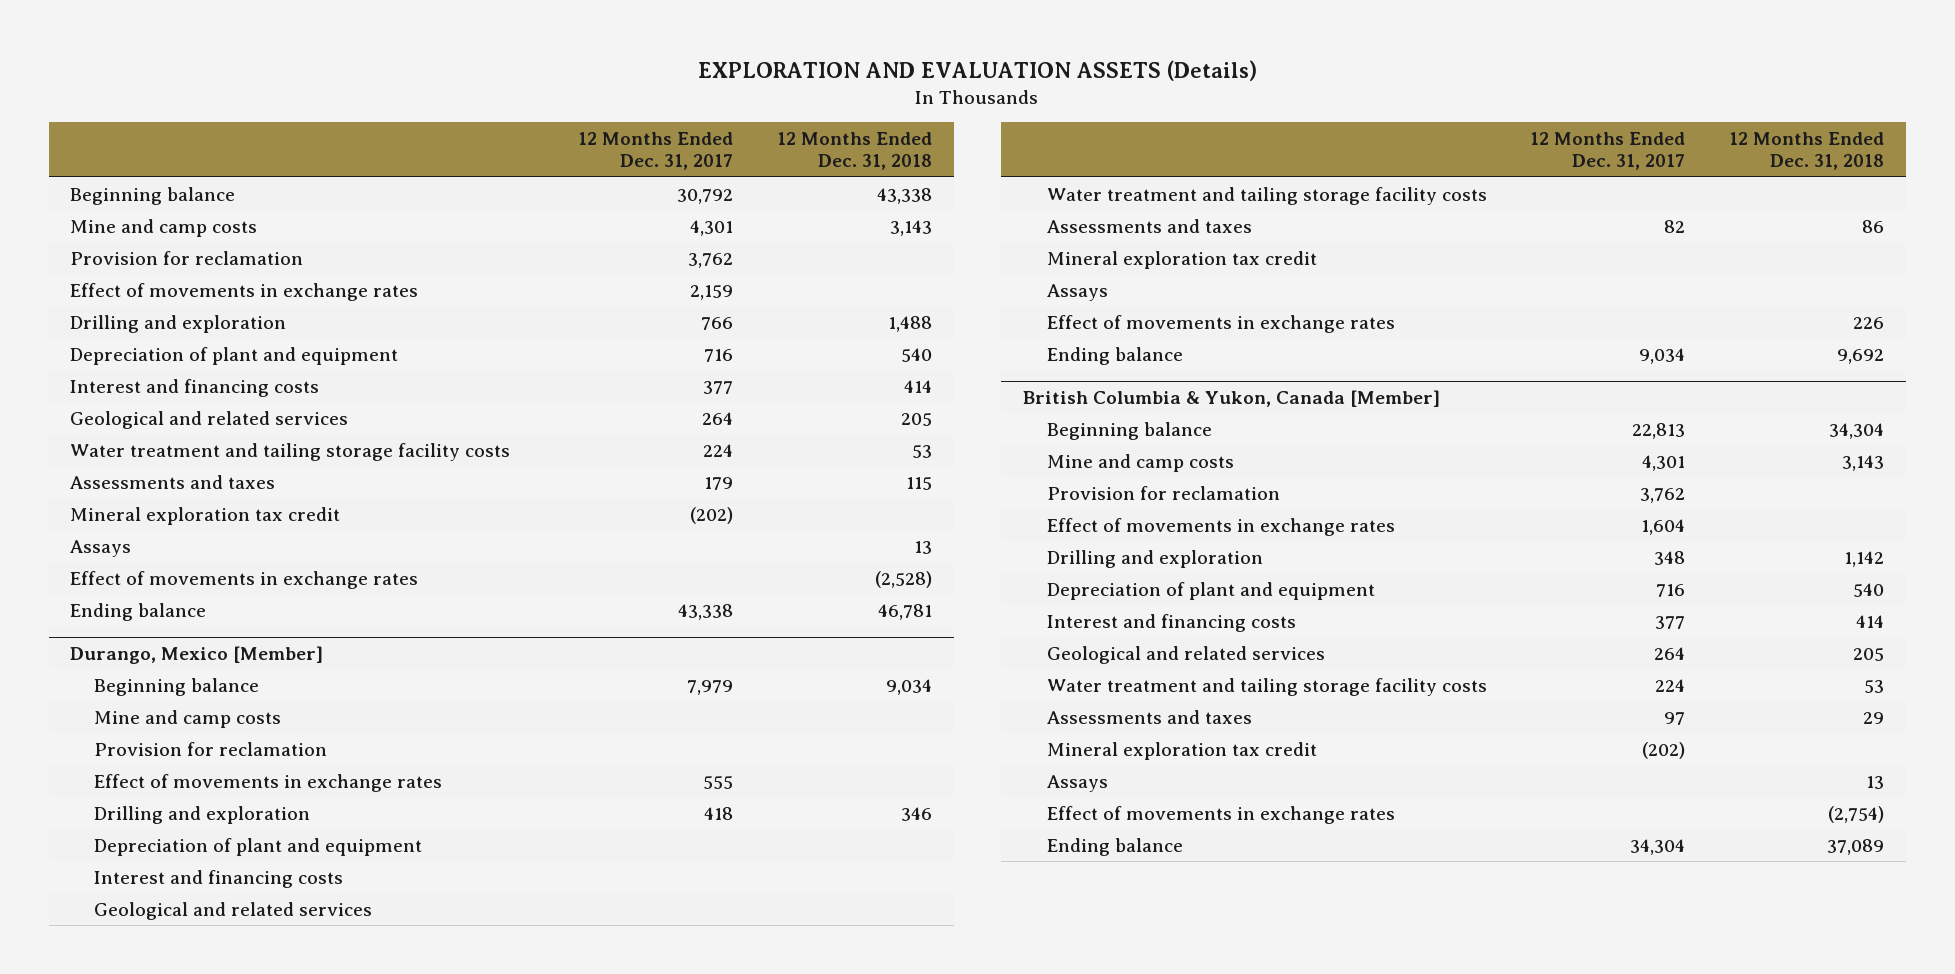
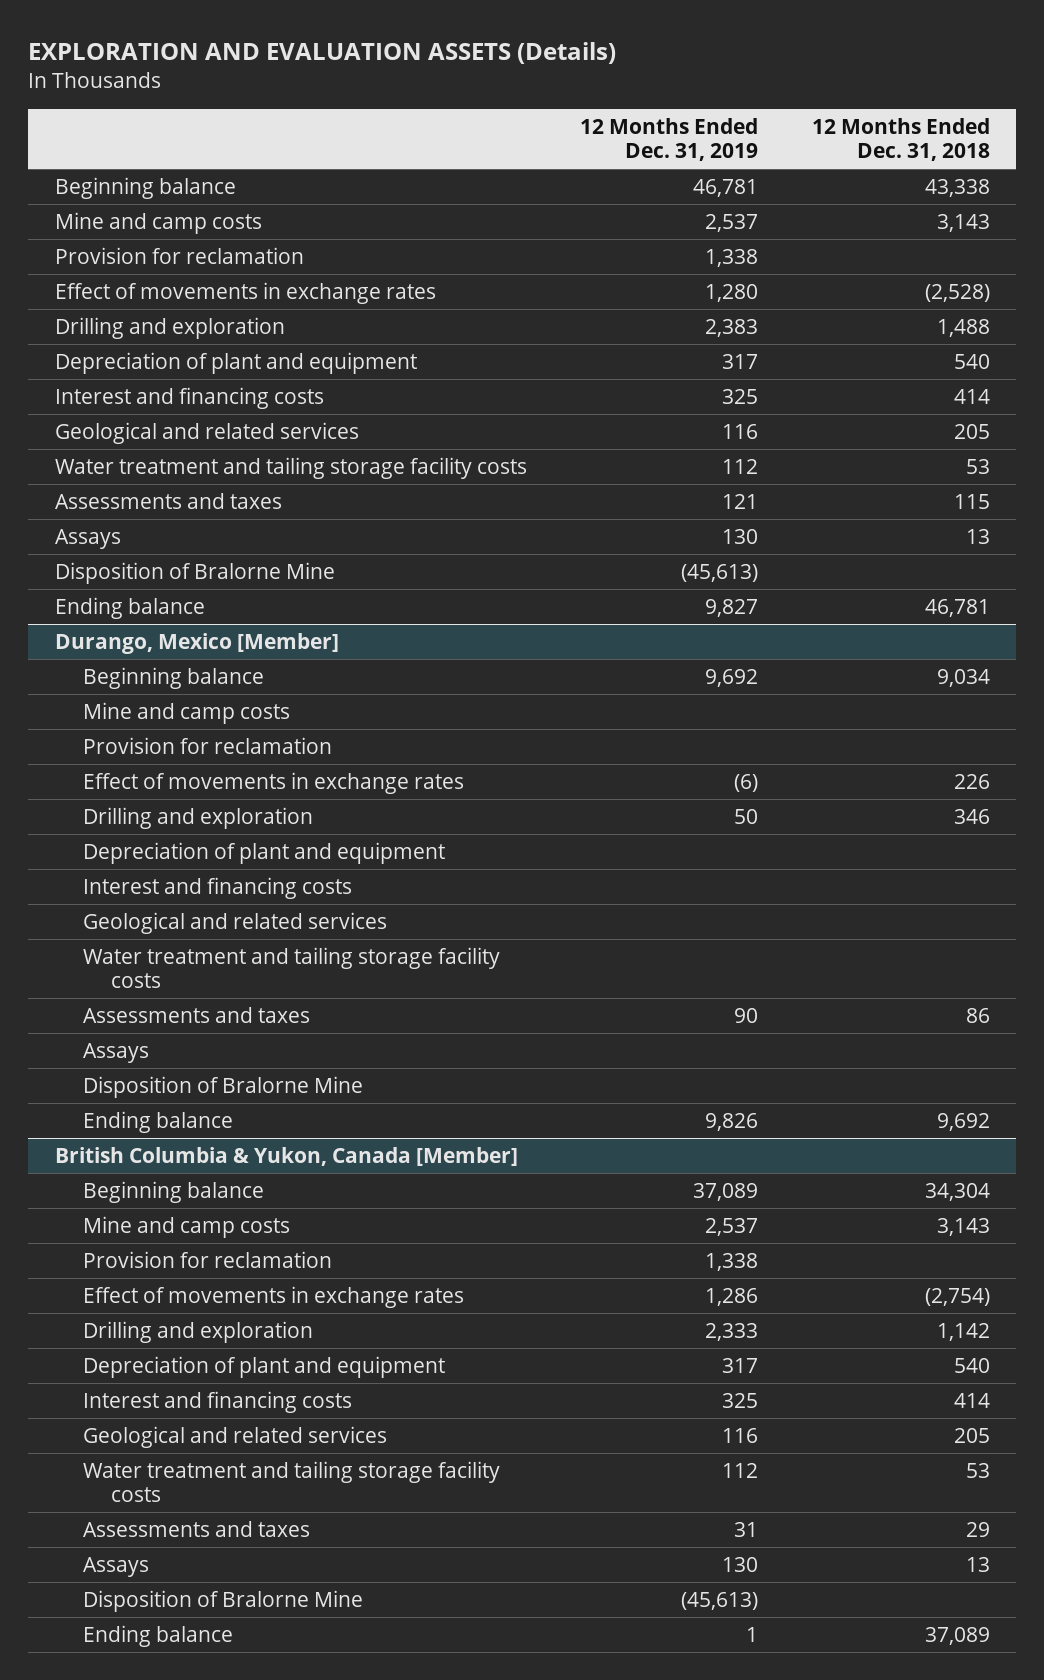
- | 12 Months Ended Dec. 31, 2017 | 12 Months Ended Dec. 31, 2018
+ | 12 Months Ended Dec. 31, 2019 | 12 Months Ended Dec. 31, 2018
- Effect of movements in exchange rates | 2,159 |
moved up: Effect of movements in exchange rates | 1,280 | (2,528)
- Mineral exploration tax credit | (202) |
+ Disposition of Bralorne Mine | (45,613) |
@ Durango, Mexico [Member]
- Effect of movements in exchange rates | 555 |
moved up: Effect of movements in exchange rates | (6) | 226
- Mineral exploration tax credit
+ Disposition of Bralorne Mine
@ British Columbia & Yukon, Canada [Member]
- Effect of movements in exchange rates | 1,604 |
moved up: Effect of movements in exchange rates | 1,286 | (2,754)
- Mineral exploration tax credit | (202) |
+ Disposition of Bralorne Mine | (45,613) |

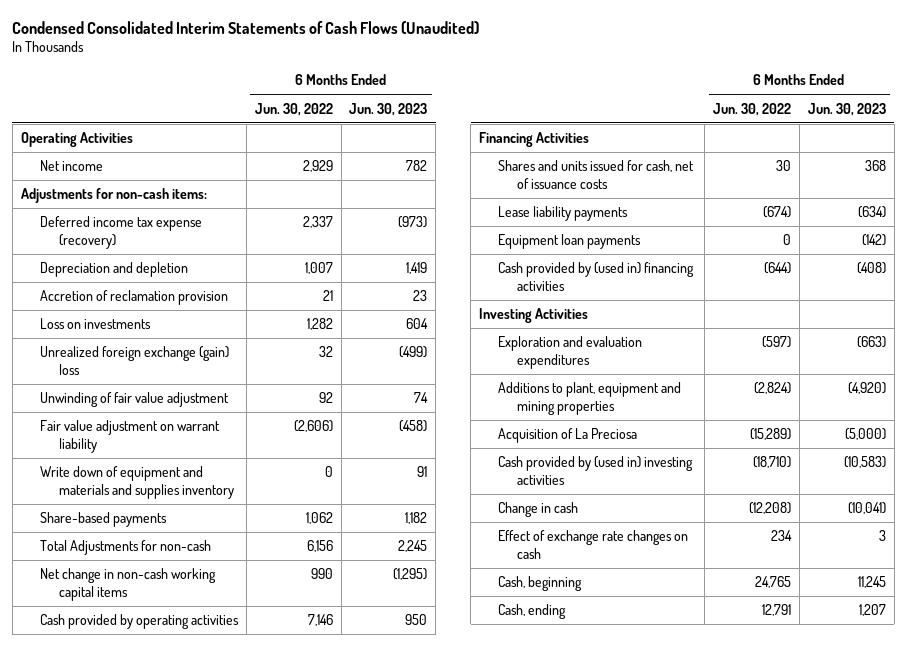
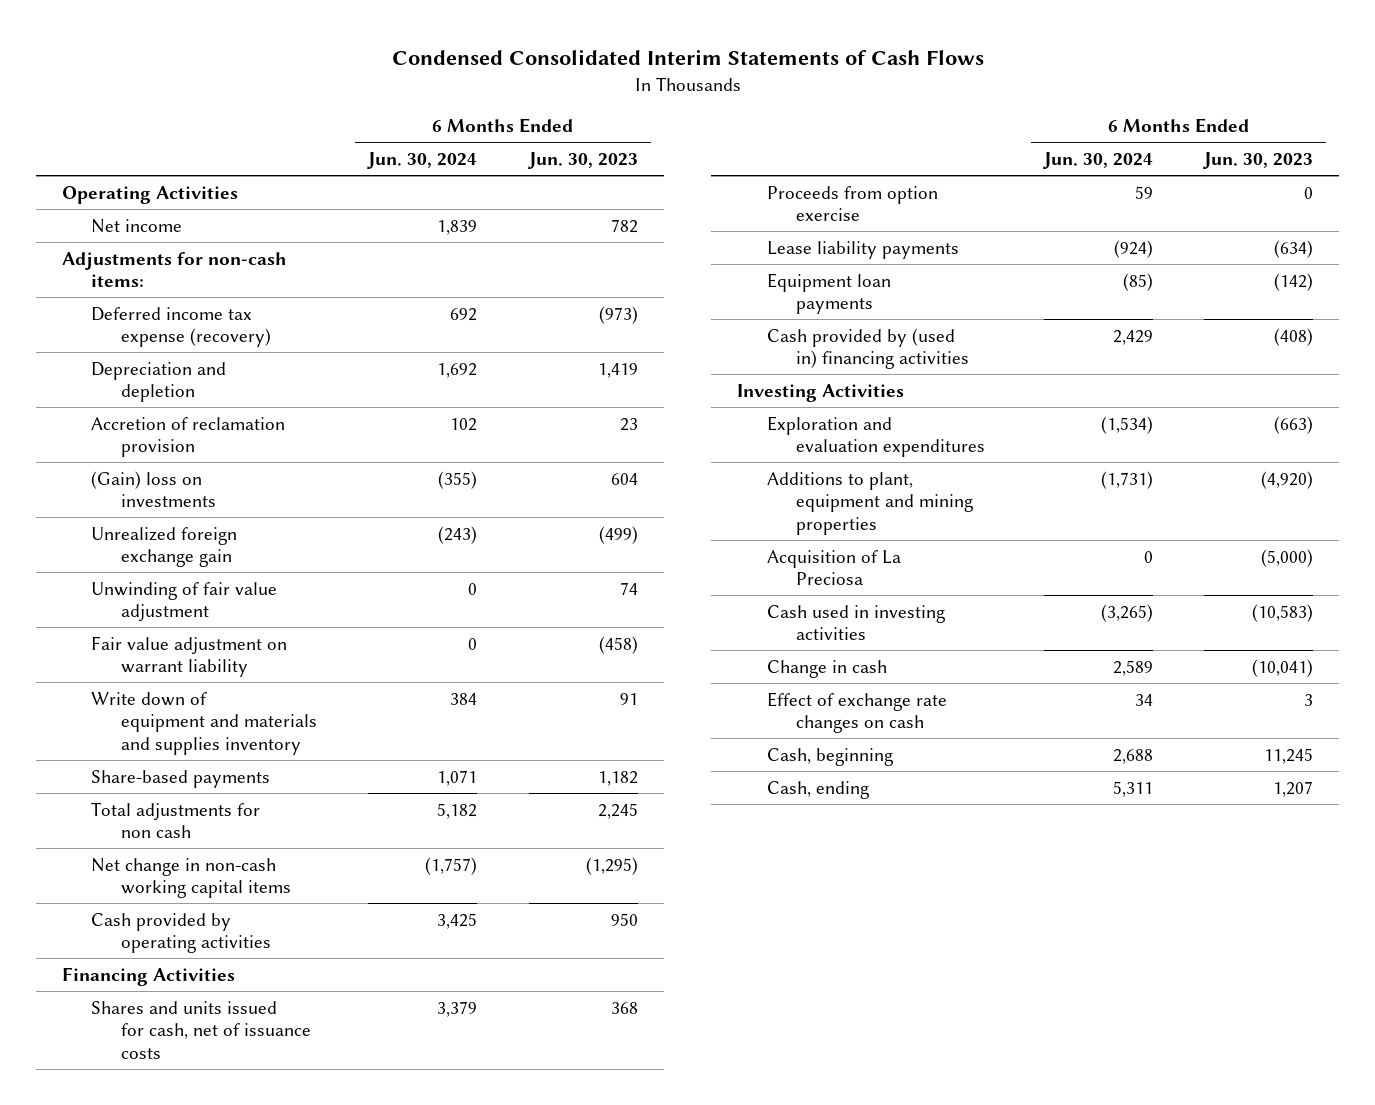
- Condensed Consolidated Interim Statements of Cash Flows (Unaudited)
+ Condensed Consolidated Interim Statements of Cash Flows
- | 6 Months Ended Jun. 30, 2022 | 6 Months Ended Jun. 30, 2023
+ | 6 Months Ended Jun. 30, 2024 | 6 Months Ended Jun. 30, 2023
- Loss on investments | 1,282 | 604
- Unrealized foreign exchange (gain) loss | 32 | (499)
+ (Gain) loss on investments | (355) | 604
+ Unrealized foreign exchange gain | (243) | (499)
- Total Adjustments for non-cash | 6,156 | 2,245
+ Total adjustments for non cash | 5,182 | 2,245
+ Proceeds from option exercise | 59 | 0
- Cash provided by (used in) investing activities | (18,710) | (10,583)
+ Cash used in investing activities | (3,265) | (10,583)

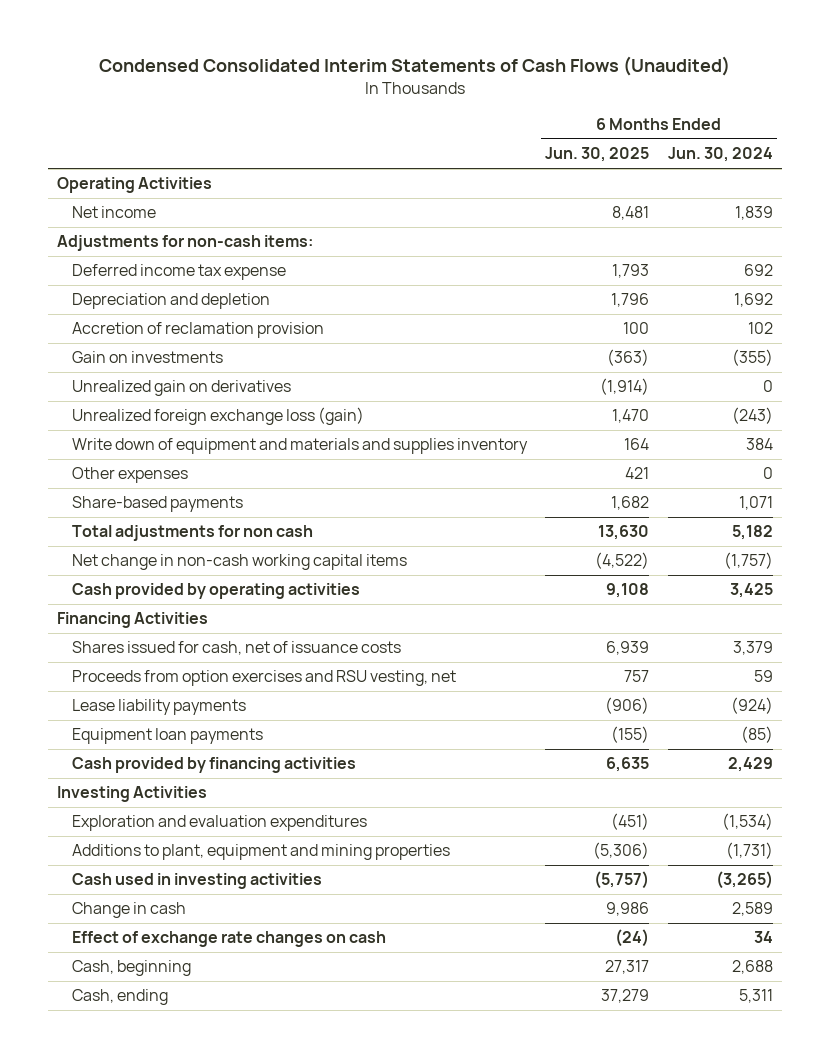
- Condensed Consolidated Interim Statements of Cash Flows
+ Condensed Consolidated Interim Statements of Cash Flows (Unaudited)
- | 6 Months Ended Jun. 30, 2024 | 6 Months Ended Jun. 30, 2023
+ | 6 Months Ended Jun. 30, 2025 | 6 Months Ended Jun. 30, 2024
- Deferred income tax expense (recovery) | 692 | (973)
+ Deferred income tax expense | 1,793 | 692
- (Gain) loss on investments | (355) | 604
- Unrealized foreign exchange gain | (243) | (499)
- Unwinding of fair value adjustment | 0 | 74
- Fair value adjustment on warrant liability | 0 | (458)
+ Gain on investments | (363) | (355)
+ Unrealized gain on derivatives | (1,914) | 0
+ Unrealized foreign exchange loss (gain) | 1,470 | (243)
+ Other expenses | 421 | 0
- Shares and units issued for cash, net of issuance costs | 3,379 | 368
- Proceeds from option exercise | 59 | 0
+ Shares issued for cash, net of issuance costs | 6,939 | 3,379
+ Proceeds from option exercises and RSU vesting, net | 757 | 59
- Cash provided by (used in) financing activities | 2,429 | (408)
+ Cash provided by financing activities | 6,635 | 2,429
- Acquisition of La Preciosa | 0 | (5,000)

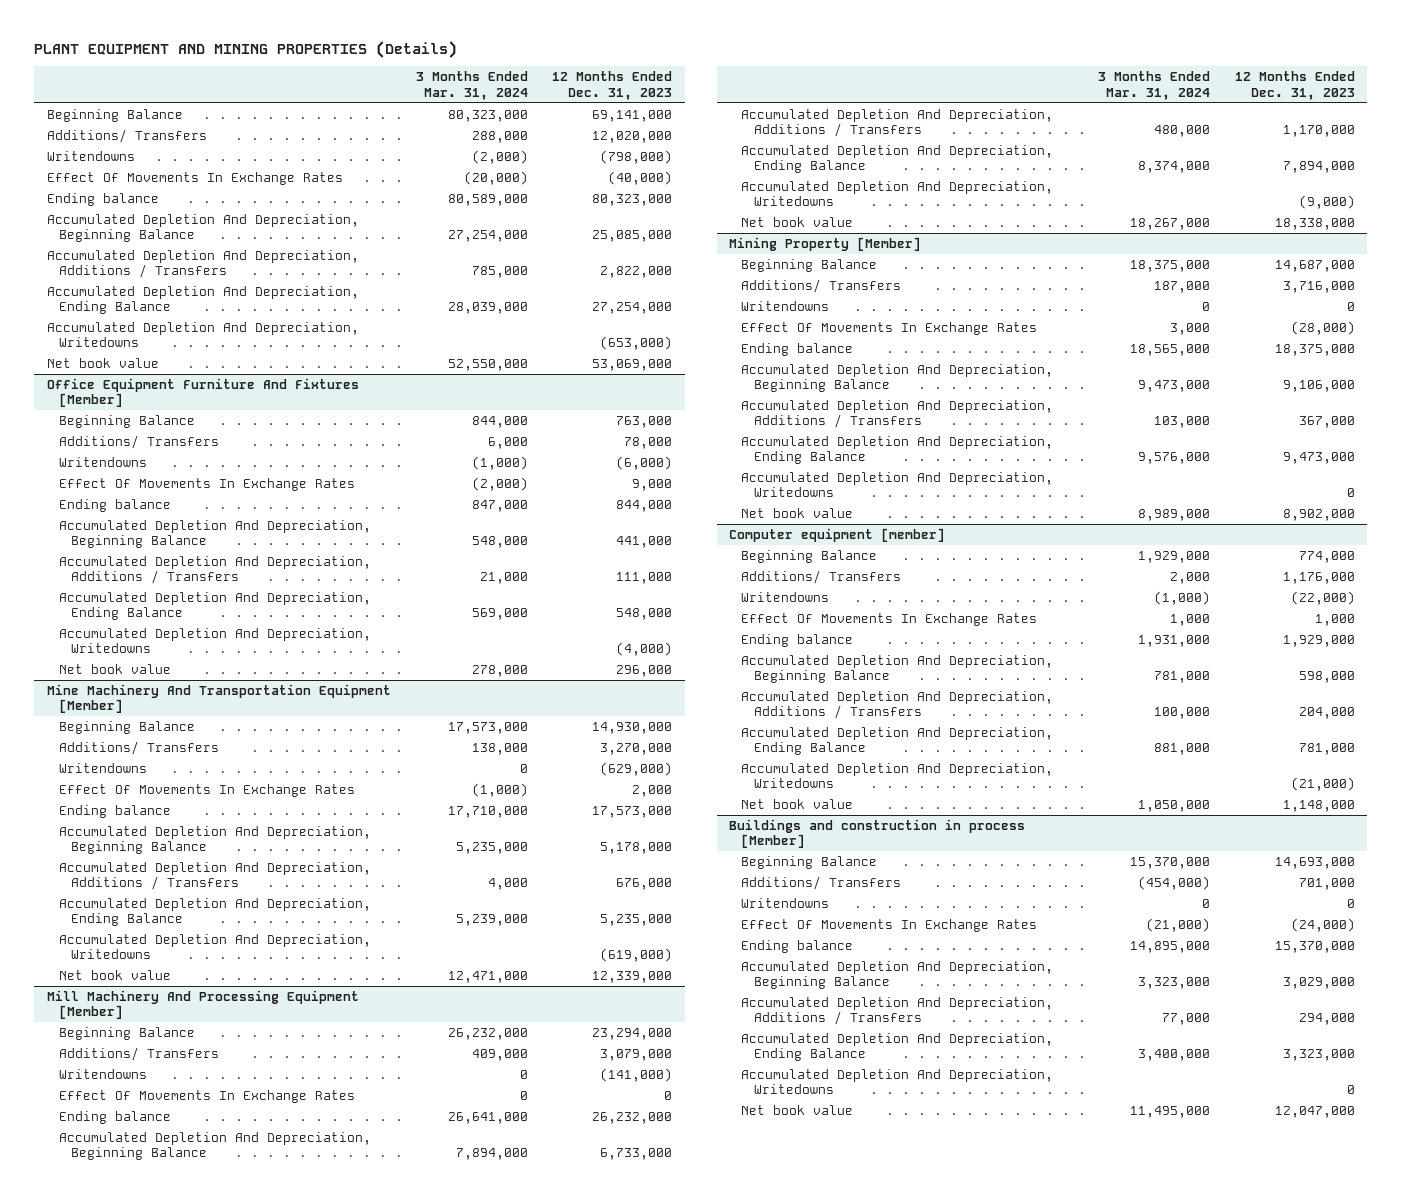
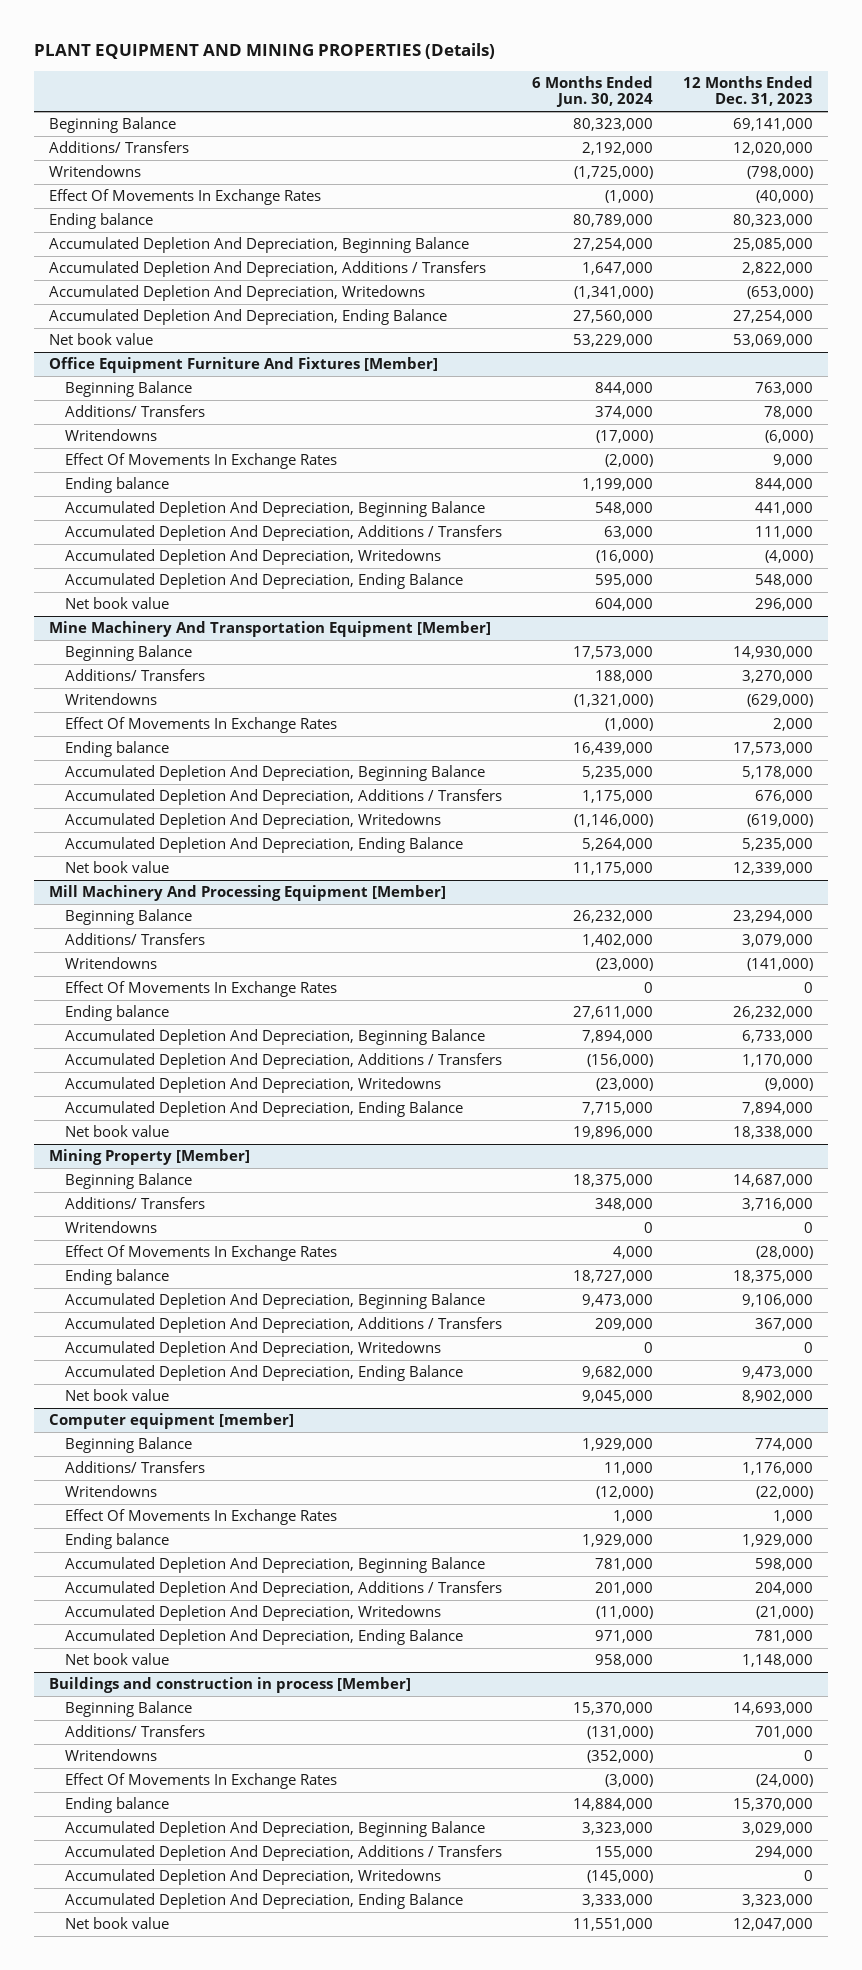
- | 3 Months Ended Mar. 31, 2024 | 12 Months Ended Dec. 31, 2023
+ | 6 Months Ended Jun. 30, 2024 | 12 Months Ended Dec. 31, 2023
moved down: Accumulated Depletion And Depreciation, Ending Balance | 27,560,000 | 27,254,000
@ Office Equipment Furniture And Fixtures [Member]
moved down: Accumulated Depletion And Depreciation, Ending Balance | 595,000 | 548,000
@ Mine Machinery And Transportation Equipment [Member]
moved down: Accumulated Depletion And Depreciation, Ending Balance | 5,264,000 | 5,235,000
@ Mill Machinery And Processing Equipment [Member]
moved down: Accumulated Depletion And Depreciation, Ending Balance | 7,715,000 | 7,894,000
@ Mining Property [Member]
moved down: Accumulated Depletion And Depreciation, Ending Balance | 9,682,000 | 9,473,000
@ Computer equipment [member]
moved down: Accumulated Depletion And Depreciation, Ending Balance | 971,000 | 781,000
@ Buildings and construction in process [Member]
moved down: Accumulated Depletion And Depreciation, Ending Balance | 3,333,000 | 3,323,000

